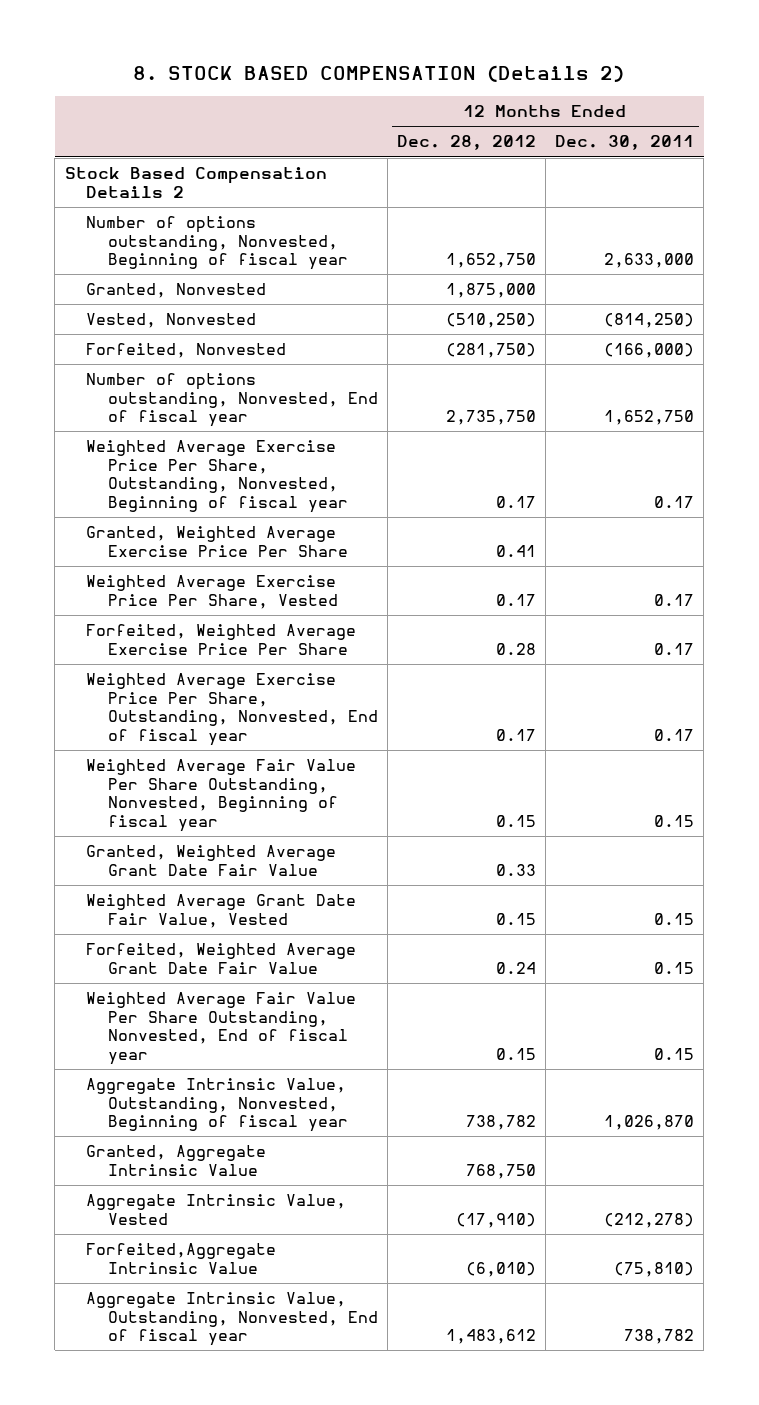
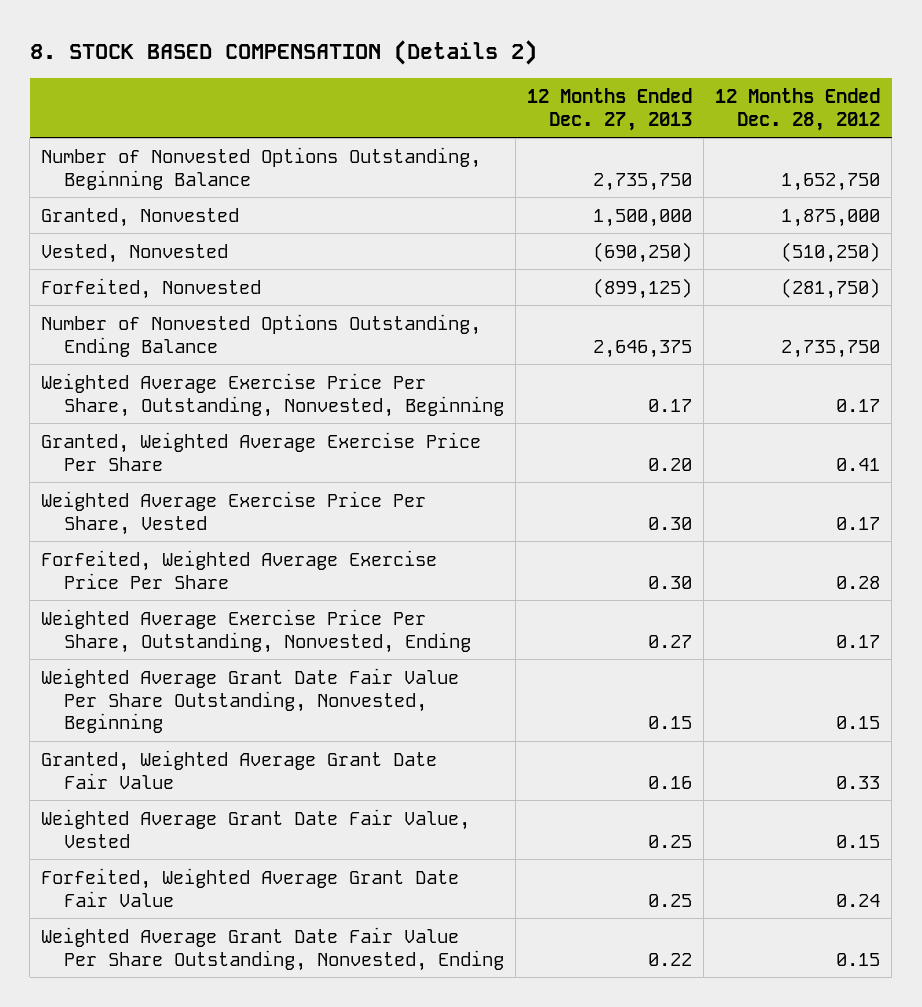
- | 12 Months Ended Dec. 28, 2012 | 12 Months Ended Dec. 30, 2011
+ | 12 Months Ended Dec. 27, 2013 | 12 Months Ended Dec. 28, 2012
- Stock Based Compensation Details 2
- Number of options outstanding, Nonvested, Beginning of fiscal year | 1,652,750 | 2,633,000
+ Number of Nonvested Options Outstanding, Beginning Balance | 2,735,750 | 1,652,750
- Number of options outstanding, Nonvested, End of fiscal year | 2,735,750 | 1,652,750
- Weighted Average Exercise Price Per Share, Outstanding, Nonvested, Beginning of fiscal year | 0.17 | 0.17
+ Number of Nonvested Options Outstanding, Ending Balance | 2,646,375 | 2,735,750
+ Weighted Average Exercise Price Per Share, Outstanding, Nonvested, Beginning | 0.17 | 0.17
- Weighted Average Exercise Price Per Share, Outstanding, Nonvested, End of fiscal year | 0.17 | 0.17
- Weighted Average Fair Value Per Share Outstanding, Nonvested, Beginning of fiscal year | 0.15 | 0.15
+ Weighted Average Exercise Price Per Share, Outstanding, Nonvested, Ending | 0.27 | 0.17
+ Weighted Average Grant Date Fair Value Per Share Outstanding, Nonvested, Beginning | 0.15 | 0.15
- Weighted Average Fair Value Per Share Outstanding, Nonvested, End of fiscal year | 0.15 | 0.15
- Aggregate Intrinsic Value, Outstanding, Nonvested, Beginning of fiscal year | 738,782 | 1,026,870
- Granted, Aggregate Intrinsic Value | 768,750 |
- Aggregate Intrinsic Value, Vested | (17,910) | (212,278)
- Forfeited,Aggregate Intrinsic Value | (6,010) | (75,810)
- Aggregate Intrinsic Value, Outstanding, Nonvested, End of fiscal year | 1,483,612 | 738,782
+ Weighted Average Grant Date Fair Value Per Share Outstanding, Nonvested, Ending | 0.22 | 0.15

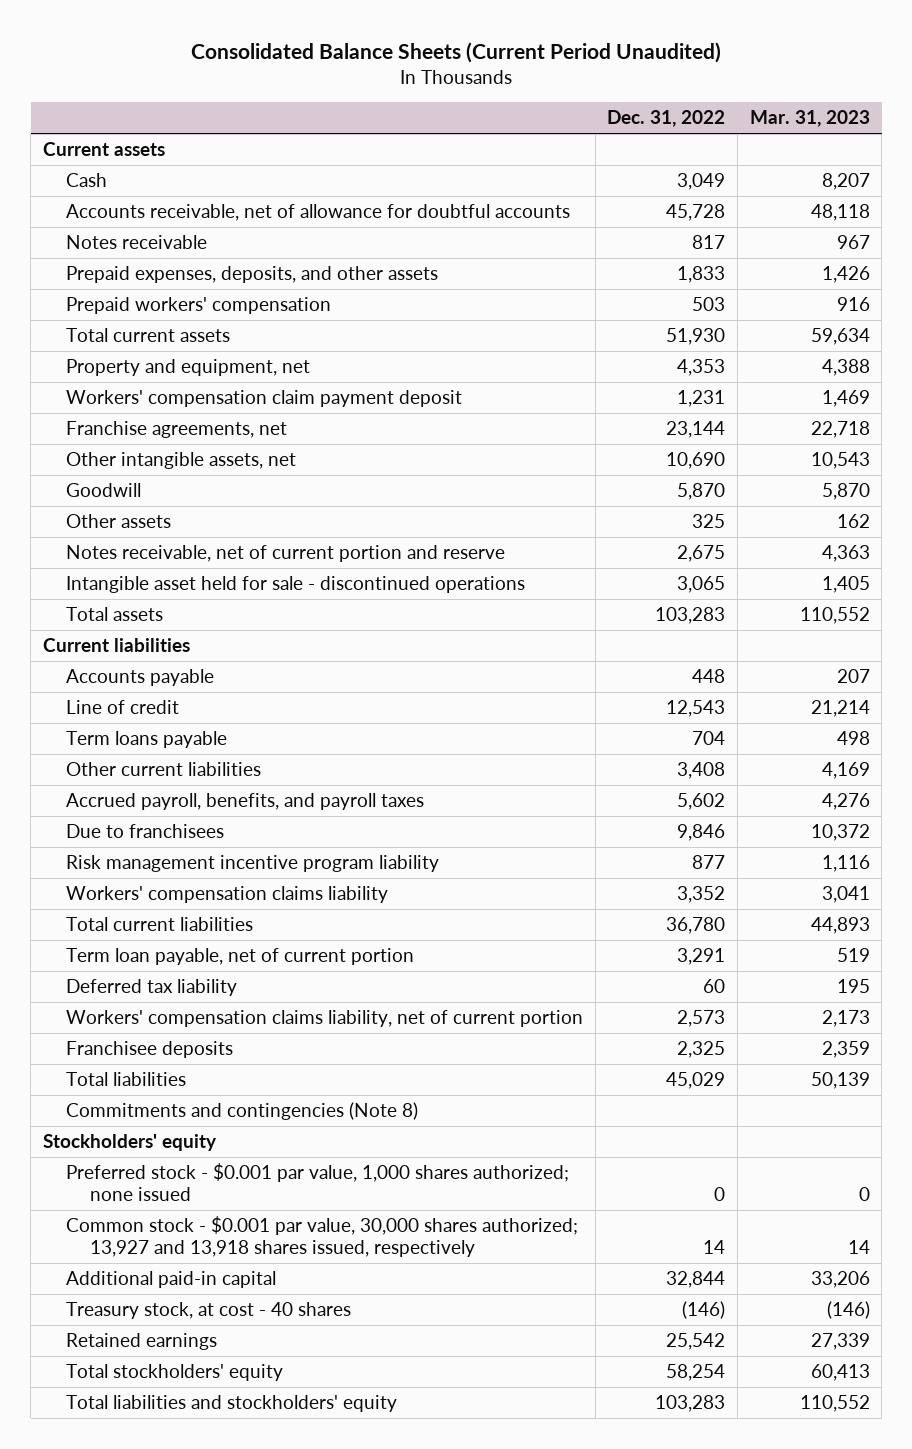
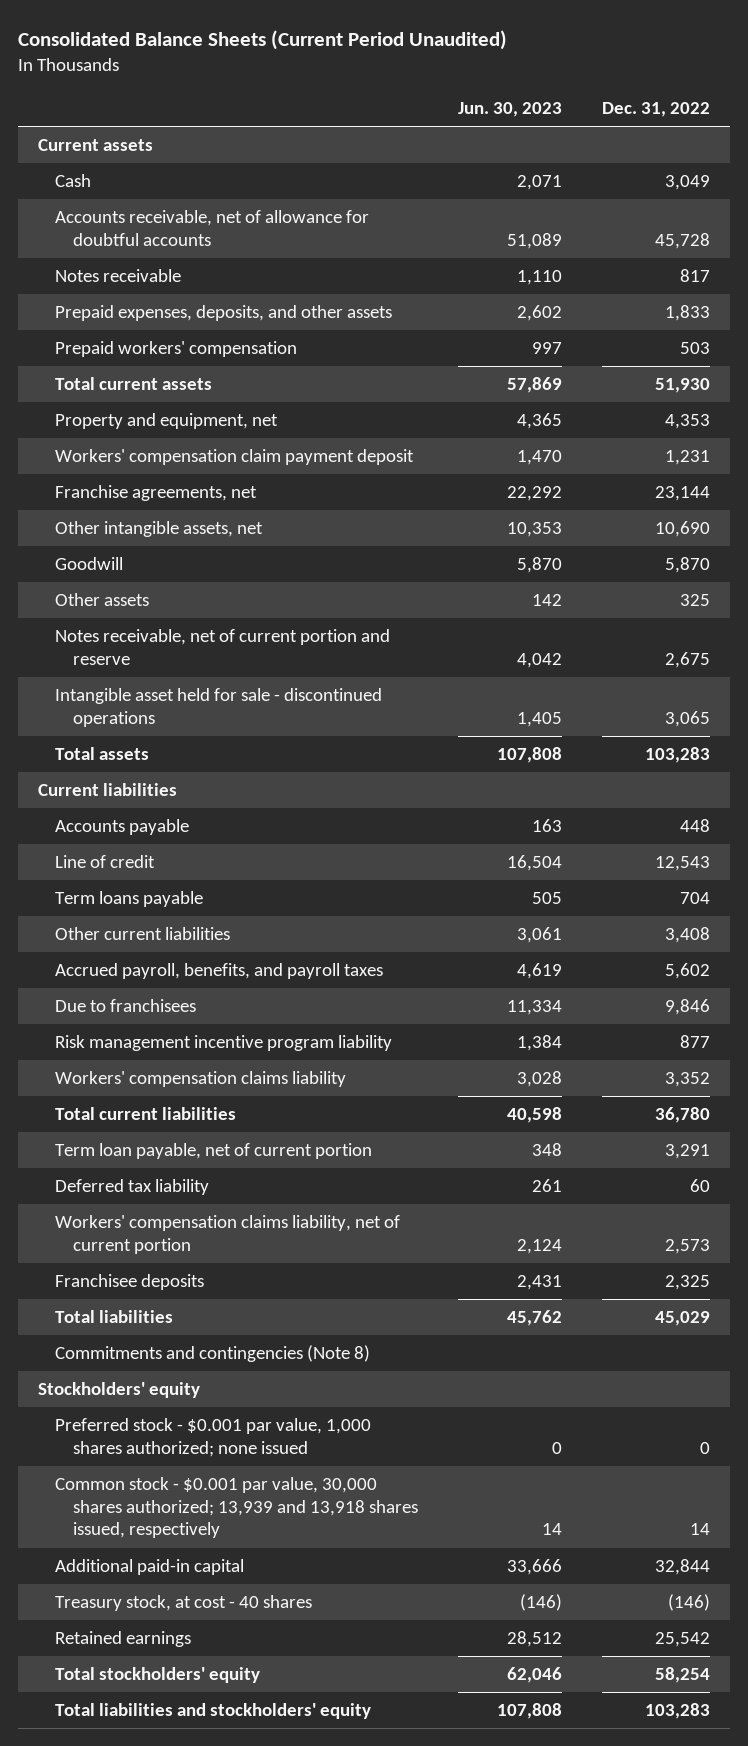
- | Dec. 31, 2022 | Mar. 31, 2023
+ | Jun. 30, 2023 | Dec. 31, 2022
- Common stock - $0.001 par value, 30,000 shares authorized; 13,927 and 13,918 shares issued, respectively | 14 | 14
+ Common stock - $0.001 par value, 30,000 shares authorized; 13,939 and 13,918 shares issued, respectively | 14 | 14

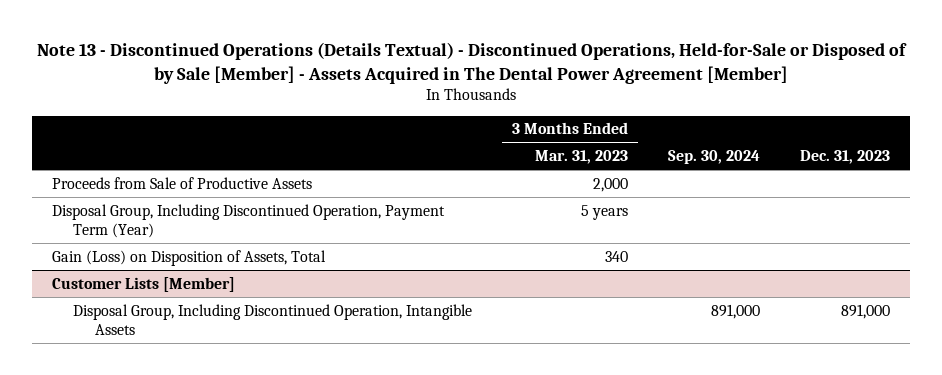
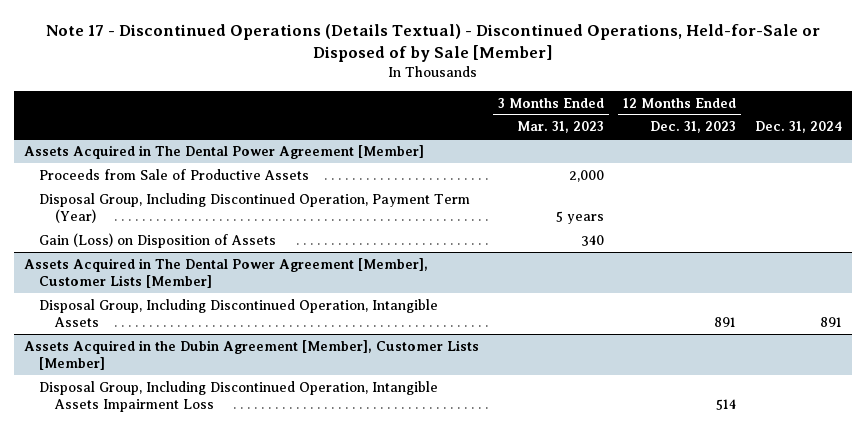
- Note 13 - Discontinued Operations (Details Textual) - Discontinued Operations, Held-for-Sale or Disposed of by Sale [Member] - Assets Acquired in The Dental Power Agreement [Member]
+ Note 17 - Discontinued Operations (Details Textual) - Discontinued Operations, Held-for-Sale or Disposed of by Sale [Member]
- | 3 Months Ended Mar. 31, 2023 | Sep. 30, 2024 | Dec. 31, 2023
+ | 3 Months Ended Mar. 31, 2023 | 12 Months Ended Dec. 31, 2023 | Dec. 31, 2024
+ Assets Acquired in The Dental Power Agreement [Member]
- Gain (Loss) on Disposition of Assets, Total | 340 | |
- Customer Lists [Member]
+ Gain (Loss) on Disposition of Assets | 340 | |
+ Assets Acquired in The Dental Power Agreement [Member], Customer Lists [Member]
+ Assets Acquired in the Dubin Agreement [Member], Customer Lists [Member]
+ Disposal Group, Including Discontinued Operation, Intangible Assets Impairment Loss | | 514 |

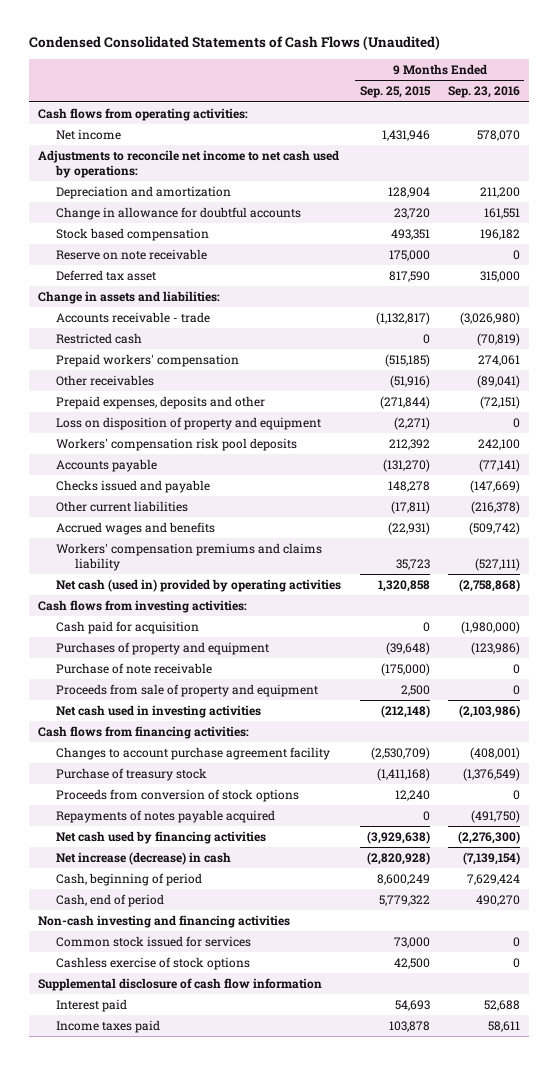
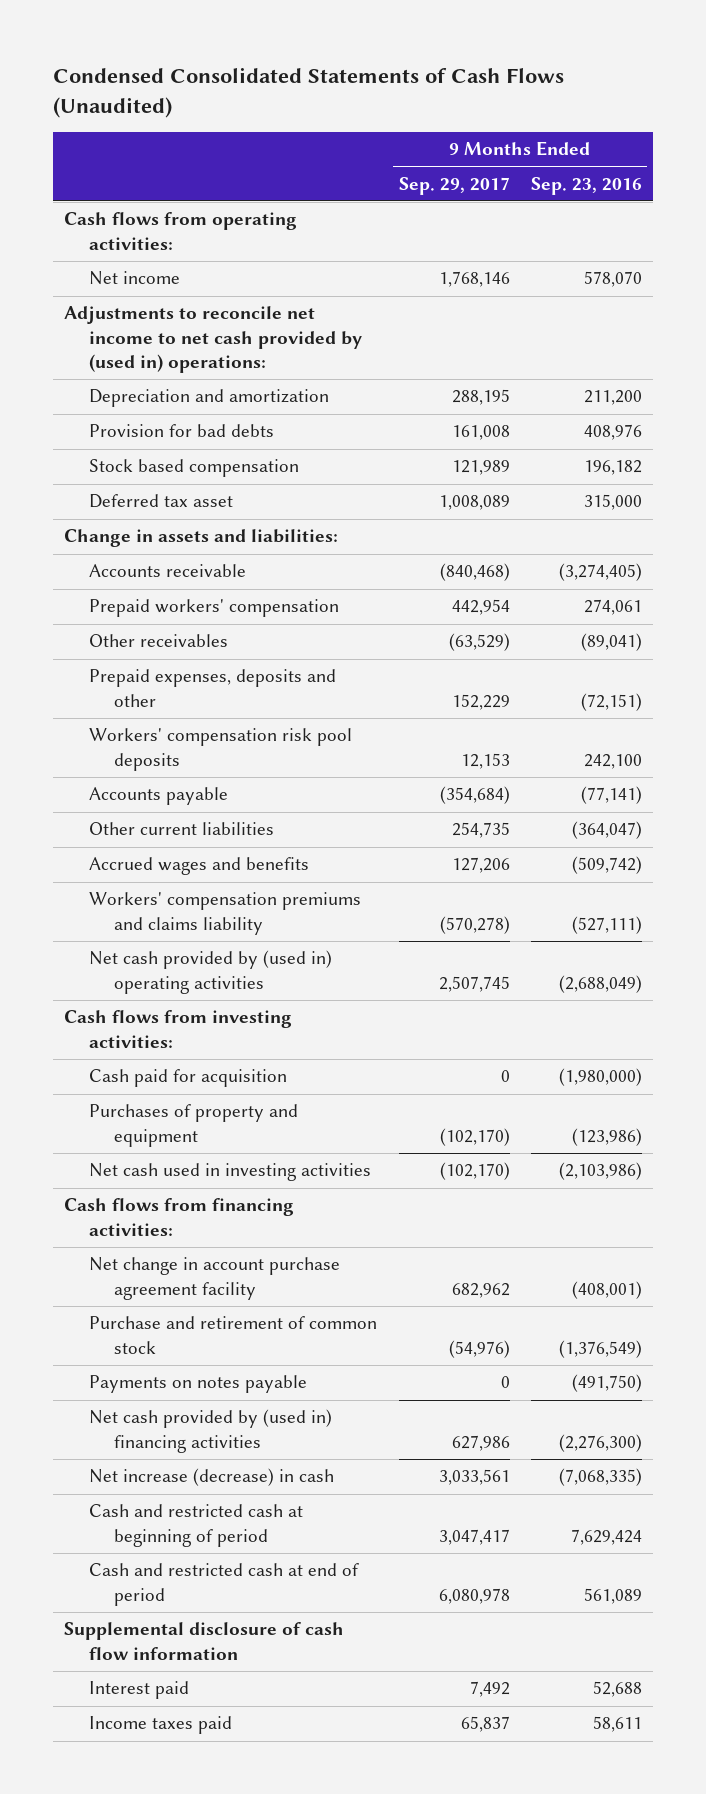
- | 9 Months Ended Sep. 25, 2015 | 9 Months Ended Sep. 23, 2016
+ | 9 Months Ended Sep. 29, 2017 | 9 Months Ended Sep. 23, 2016
- Adjustments to reconcile net income to net cash used by operations:
+ Adjustments to reconcile net income to net cash provided by (used in) operations:
- Change in allowance for doubtful accounts | 23,720 | 161,551
+ Provision for bad debts | 161,008 | 408,976
- Reserve on note receivable | 175,000 | 0
- Accounts receivable - trade | (1,132,817) | (3,026,980)
- Restricted cash | 0 | (70,819)
+ Accounts receivable | (840,468) | (3,274,405)
- Loss on disposition of property and equipment | (2,271) | 0
- Checks issued and payable | 148,278 | (147,669)
- Other current liabilities | (17,811) | (216,378)
+ Other current liabilities | 254,735 | (364,047)
- Net cash (used in) provided by operating activities | 1,320,858 | (2,758,868)
+ Net cash provided by (used in) operating activities | 2,507,745 | (2,688,049)
- Purchase of note receivable | (175,000) | 0
- Proceeds from sale of property and equipment | 2,500 | 0
- Changes to account purchase agreement facility | (2,530,709) | (408,001)
- Purchase of treasury stock | (1,411,168) | (1,376,549)
- Proceeds from conversion of stock options | 12,240 | 0
- Repayments of notes payable acquired | 0 | (491,750)
- Net cash used by financing activities | (3,929,638) | (2,276,300)
- Net increase (decrease) in cash | (2,820,928) | (7,139,154)
- Cash, beginning of period | 8,600,249 | 7,629,424
- Cash, end of period | 5,779,322 | 490,270
- Non-cash investing and financing activities
- Common stock issued for services | 73,000 | 0
- Cashless exercise of stock options | 42,500 | 0
+ Net change in account purchase agreement facility | 682,962 | (408,001)
+ Purchase and retirement of common stock | (54,976) | (1,376,549)
+ Payments on notes payable | 0 | (491,750)
+ Net cash provided by (used in) financing activities | 627,986 | (2,276,300)
+ Net increase (decrease) in cash | 3,033,561 | (7,068,335)
+ Cash and restricted cash at beginning of period | 3,047,417 | 7,629,424
+ Cash and restricted cash at end of period | 6,080,978 | 561,089

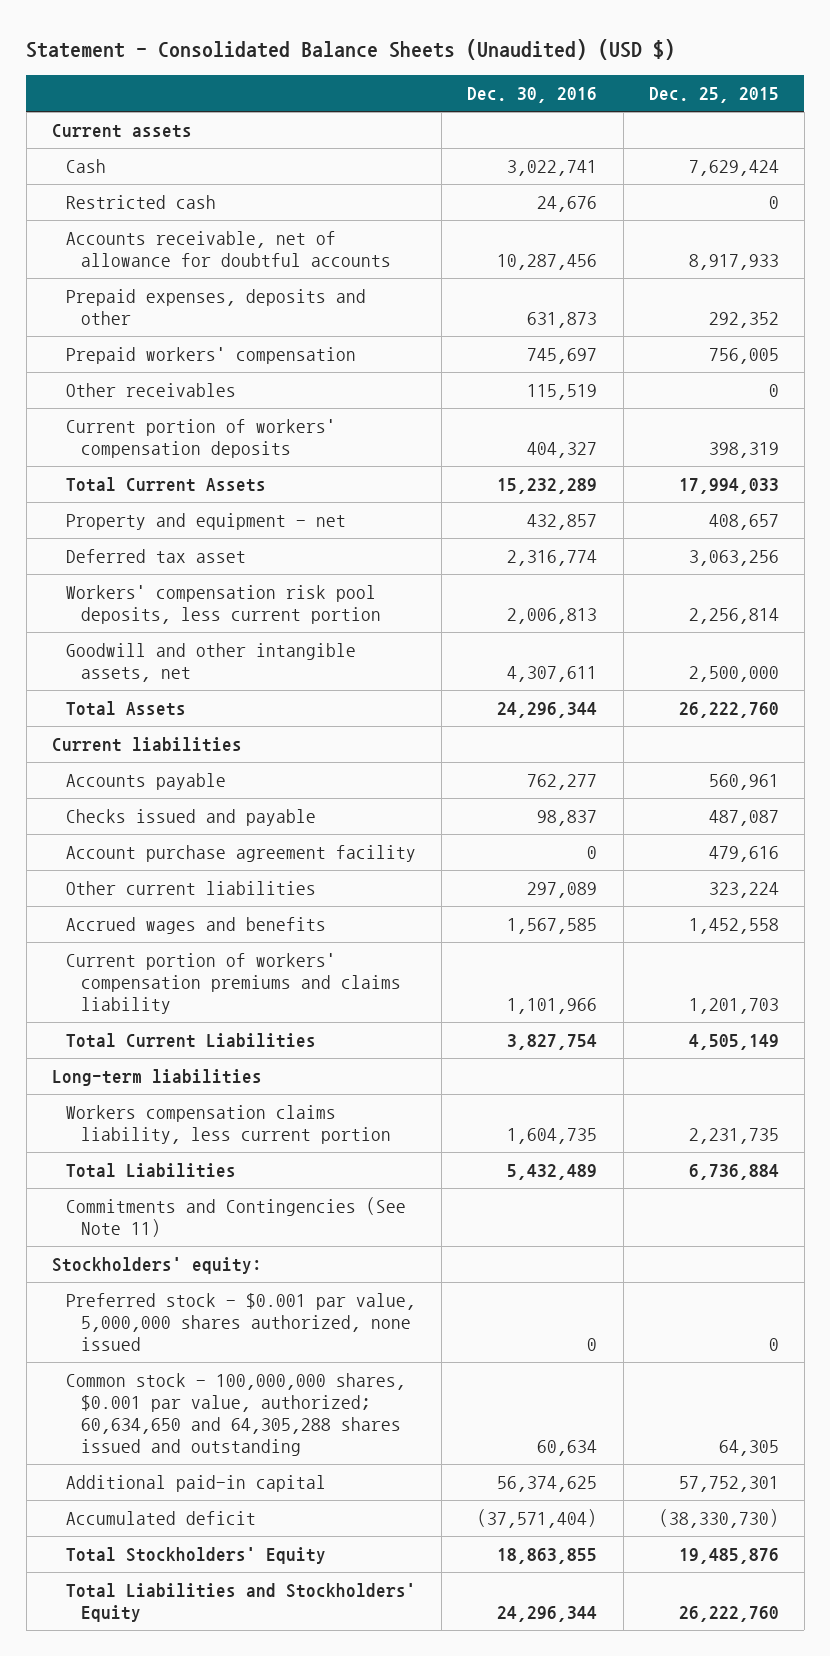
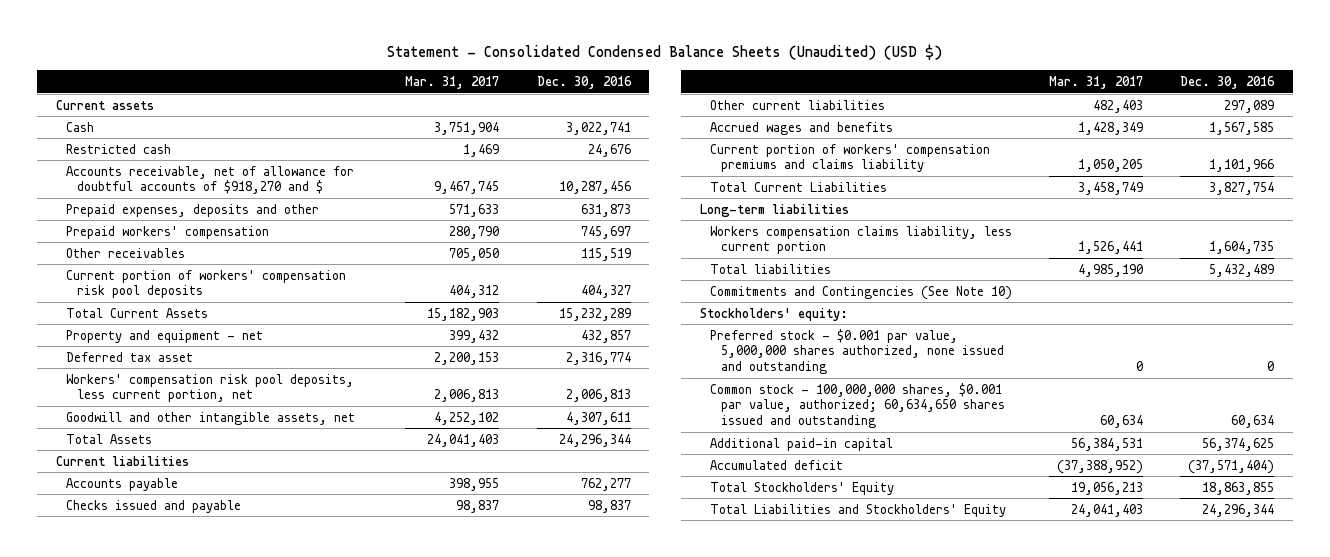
- Statement - Consolidated Balance Sheets (Unaudited) (USD $)
+ Statement - Consolidated Condensed Balance Sheets (Unaudited) (USD $)
- | Dec. 30, 2016 | Dec. 25, 2015
+ | Mar. 31, 2017 | Dec. 30, 2016
- Accounts receivable, net of allowance for doubtful accounts | 10,287,456 | 8,917,933
+ Accounts receivable, net of allowance for doubtful accounts of $918,270 and $ | 9,467,745 | 10,287,456
- Current portion of workers' compensation deposits | 404,327 | 398,319
+ Current portion of workers' compensation risk pool deposits | 404,312 | 404,327
- Workers' compensation risk pool deposits, less current portion | 2,006,813 | 2,256,814
+ Workers' compensation risk pool deposits, less current portion, net | 2,006,813 | 2,006,813
- Account purchase agreement facility | 0 | 479,616
- Total Liabilities | 5,432,489 | 6,736,884
- Commitments and Contingencies (See Note 11)
+ Total liabilities | 4,985,190 | 5,432,489
+ Commitments and Contingencies (See Note 10)
- Preferred stock - $0.001 par value, 5,000,000 shares authorized, none issued | 0 | 0
- Common stock - 100,000,000 shares, $0.001 par value, authorized; 60,634,650 and 64,305,288 shares issued and outstanding | 60,634 | 64,305
+ Preferred stock - $0.001 par value, 5,000,000 shares authorized, none issued and outstanding | 0 | 0
+ Common stock - 100,000,000 shares, $0.001 par value, authorized; 60,634,650 shares issued and outstanding | 60,634 | 60,634

